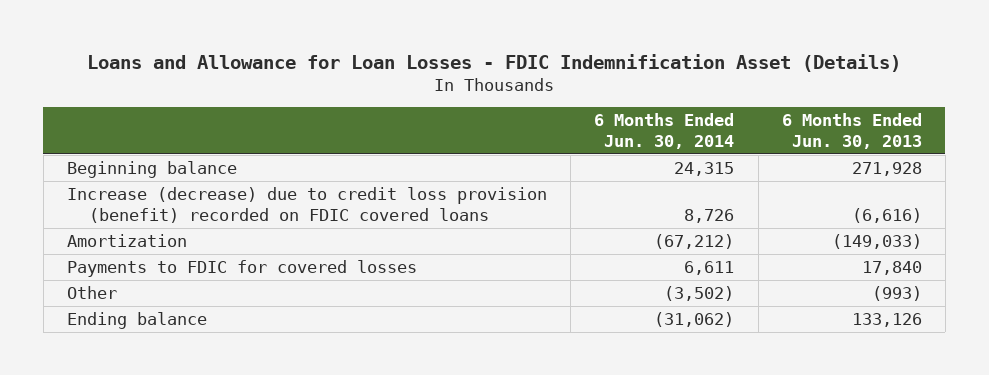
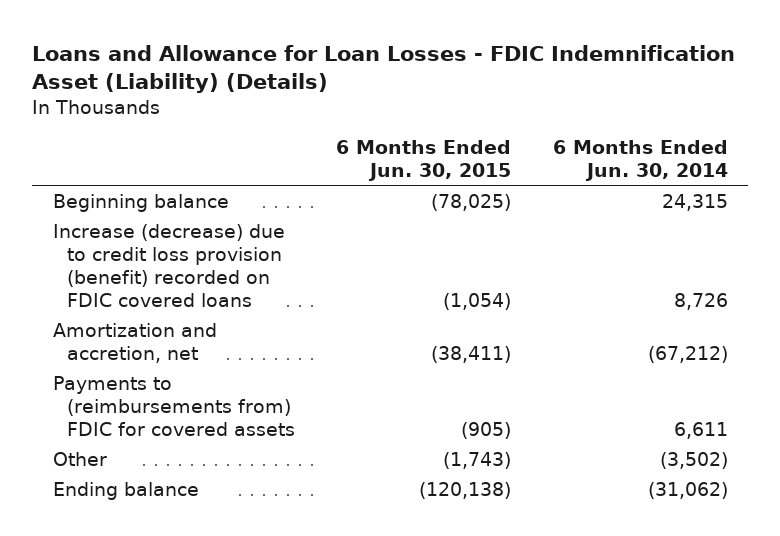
- Loans and Allowance for Loan Losses - FDIC Indemnification Asset (Details)
+ Loans and Allowance for Loan Losses - FDIC Indemnification Asset (Liability) (Details)
- | 6 Months Ended Jun. 30, 2014 | 6 Months Ended Jun. 30, 2013
+ | 6 Months Ended Jun. 30, 2015 | 6 Months Ended Jun. 30, 2014
- Amortization | (67,212) | (149,033)
- Payments to FDIC for covered losses | 6,611 | 17,840
+ Amortization and accretion, net | (38,411) | (67,212)
+ Payments to (reimbursements from) FDIC for covered assets | (905) | 6,611

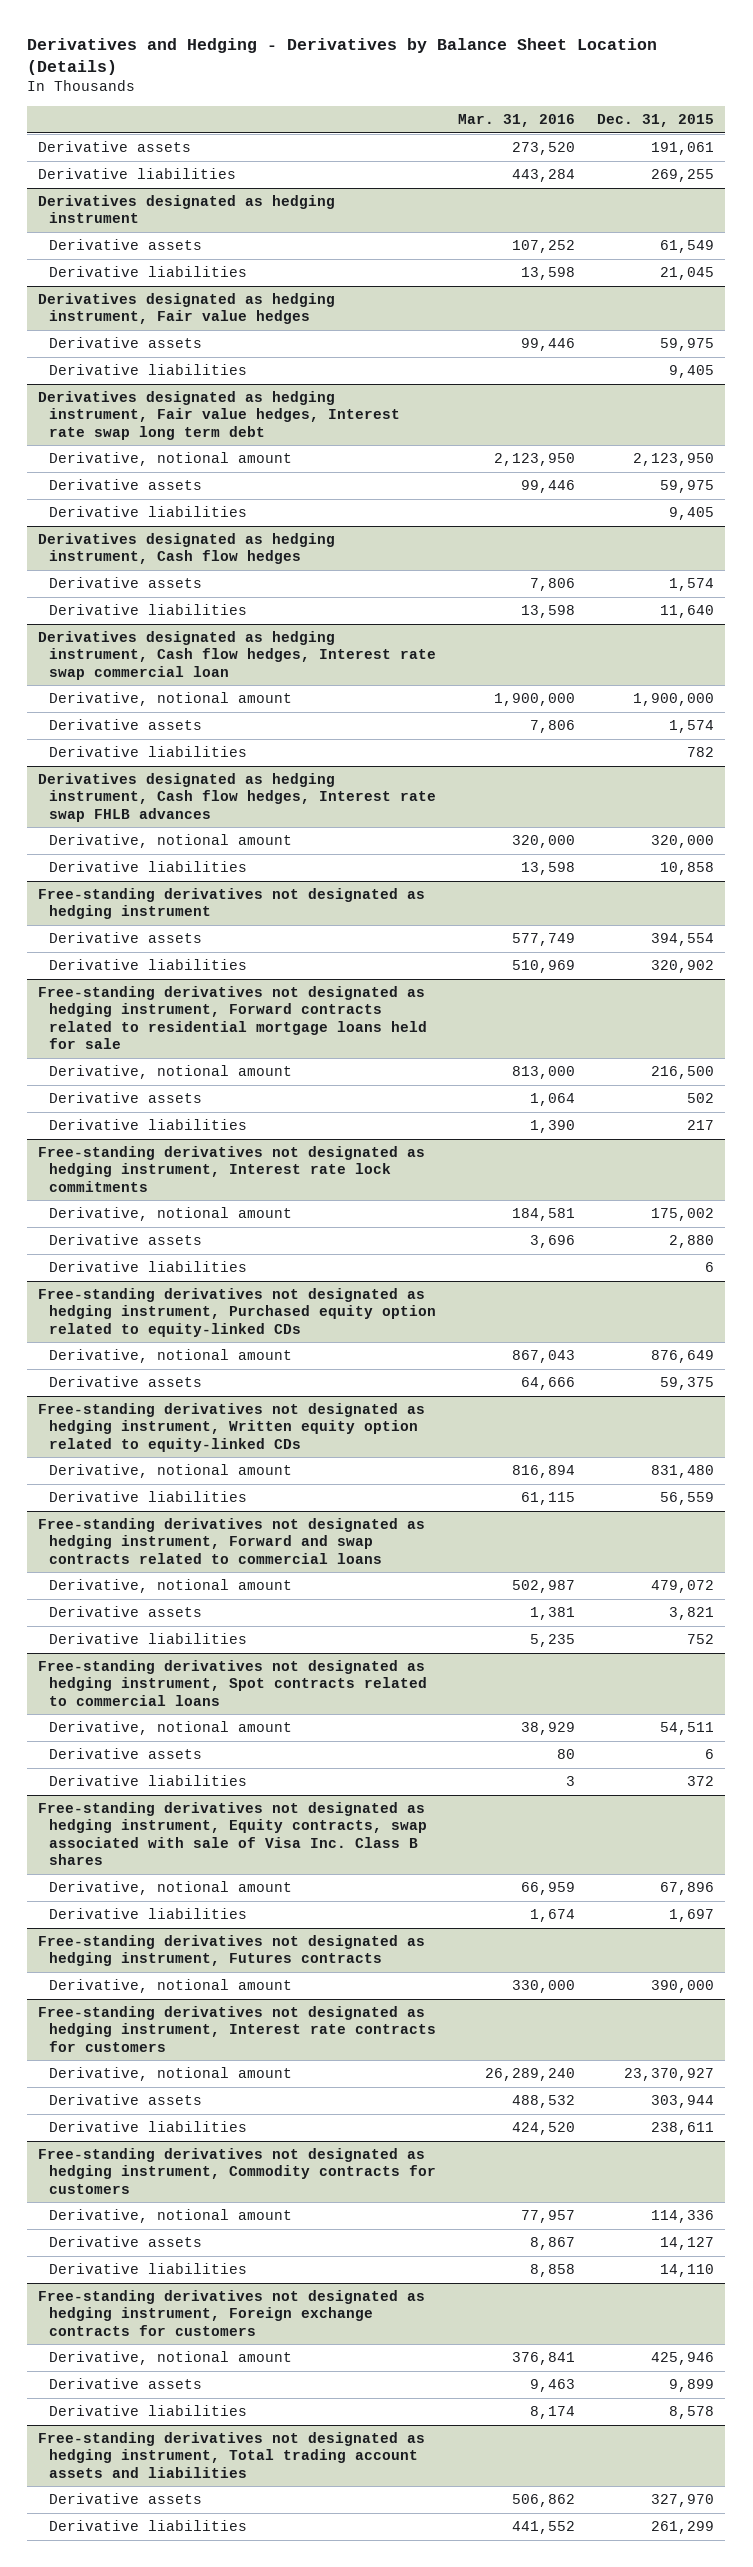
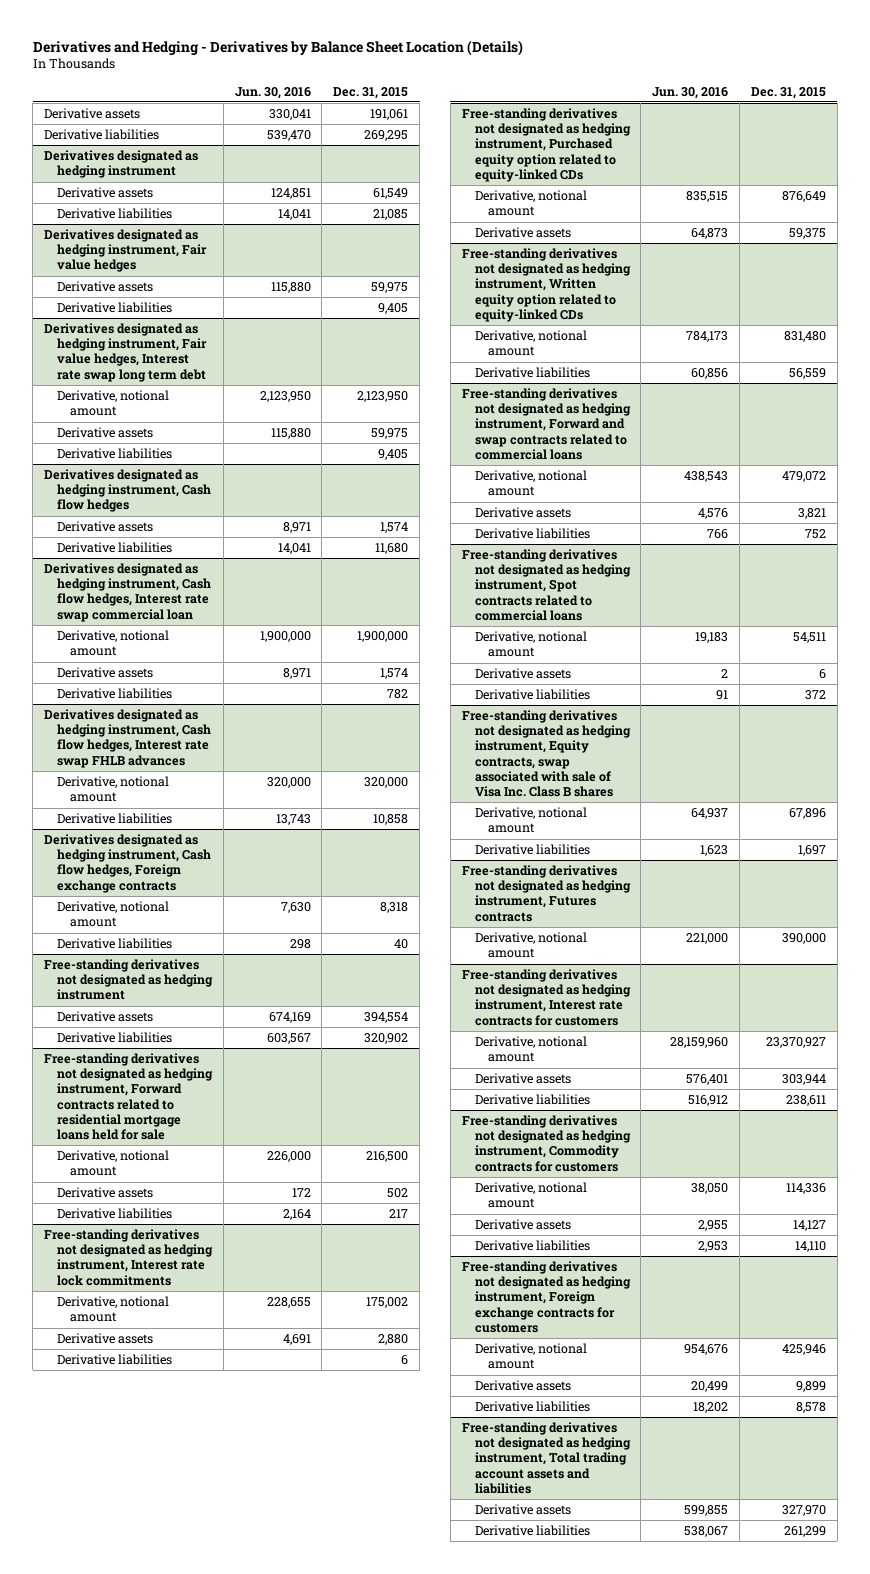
- | Mar. 31, 2016 | Dec. 31, 2015
+ | Jun. 30, 2016 | Dec. 31, 2015
- Derivative liabilities | 443,284 | 269,255
+ Derivative liabilities | 539,470 | 269,295
@ Derivatives designated as hedging instrument
- Derivative liabilities | 13,598 | 21,045
+ Derivative liabilities | 14,041 | 21,085
@ Derivatives designated as hedging instrument, Cash flow hedges
- Derivative liabilities | 13,598 | 11,640
+ Derivative liabilities | 14,041 | 11,680
+ Derivatives designated as hedging instrument, Cash flow hedges, Foreign exchange contracts
+ Derivative, notional amount | 7,630 | 8,318
+ Derivative liabilities | 298 | 40

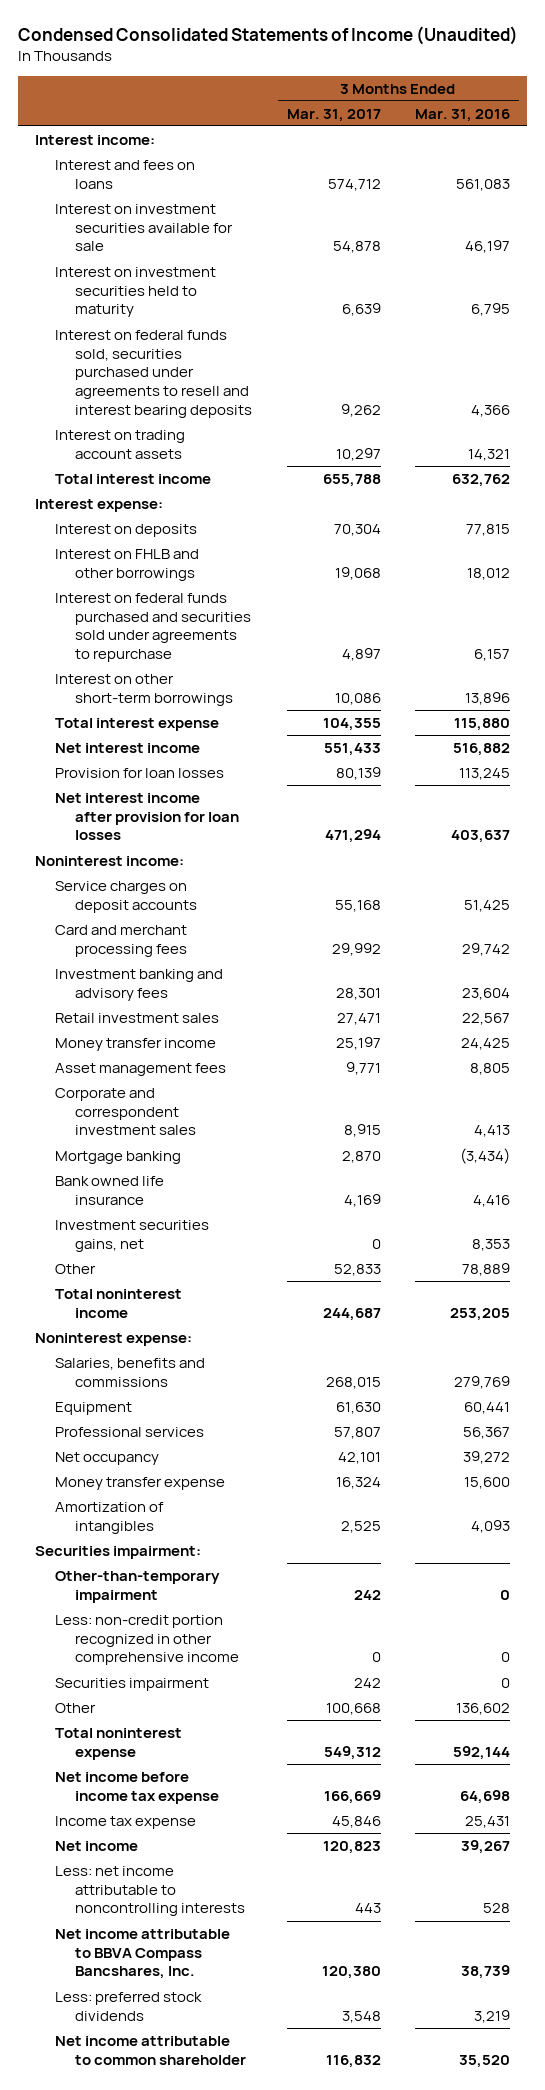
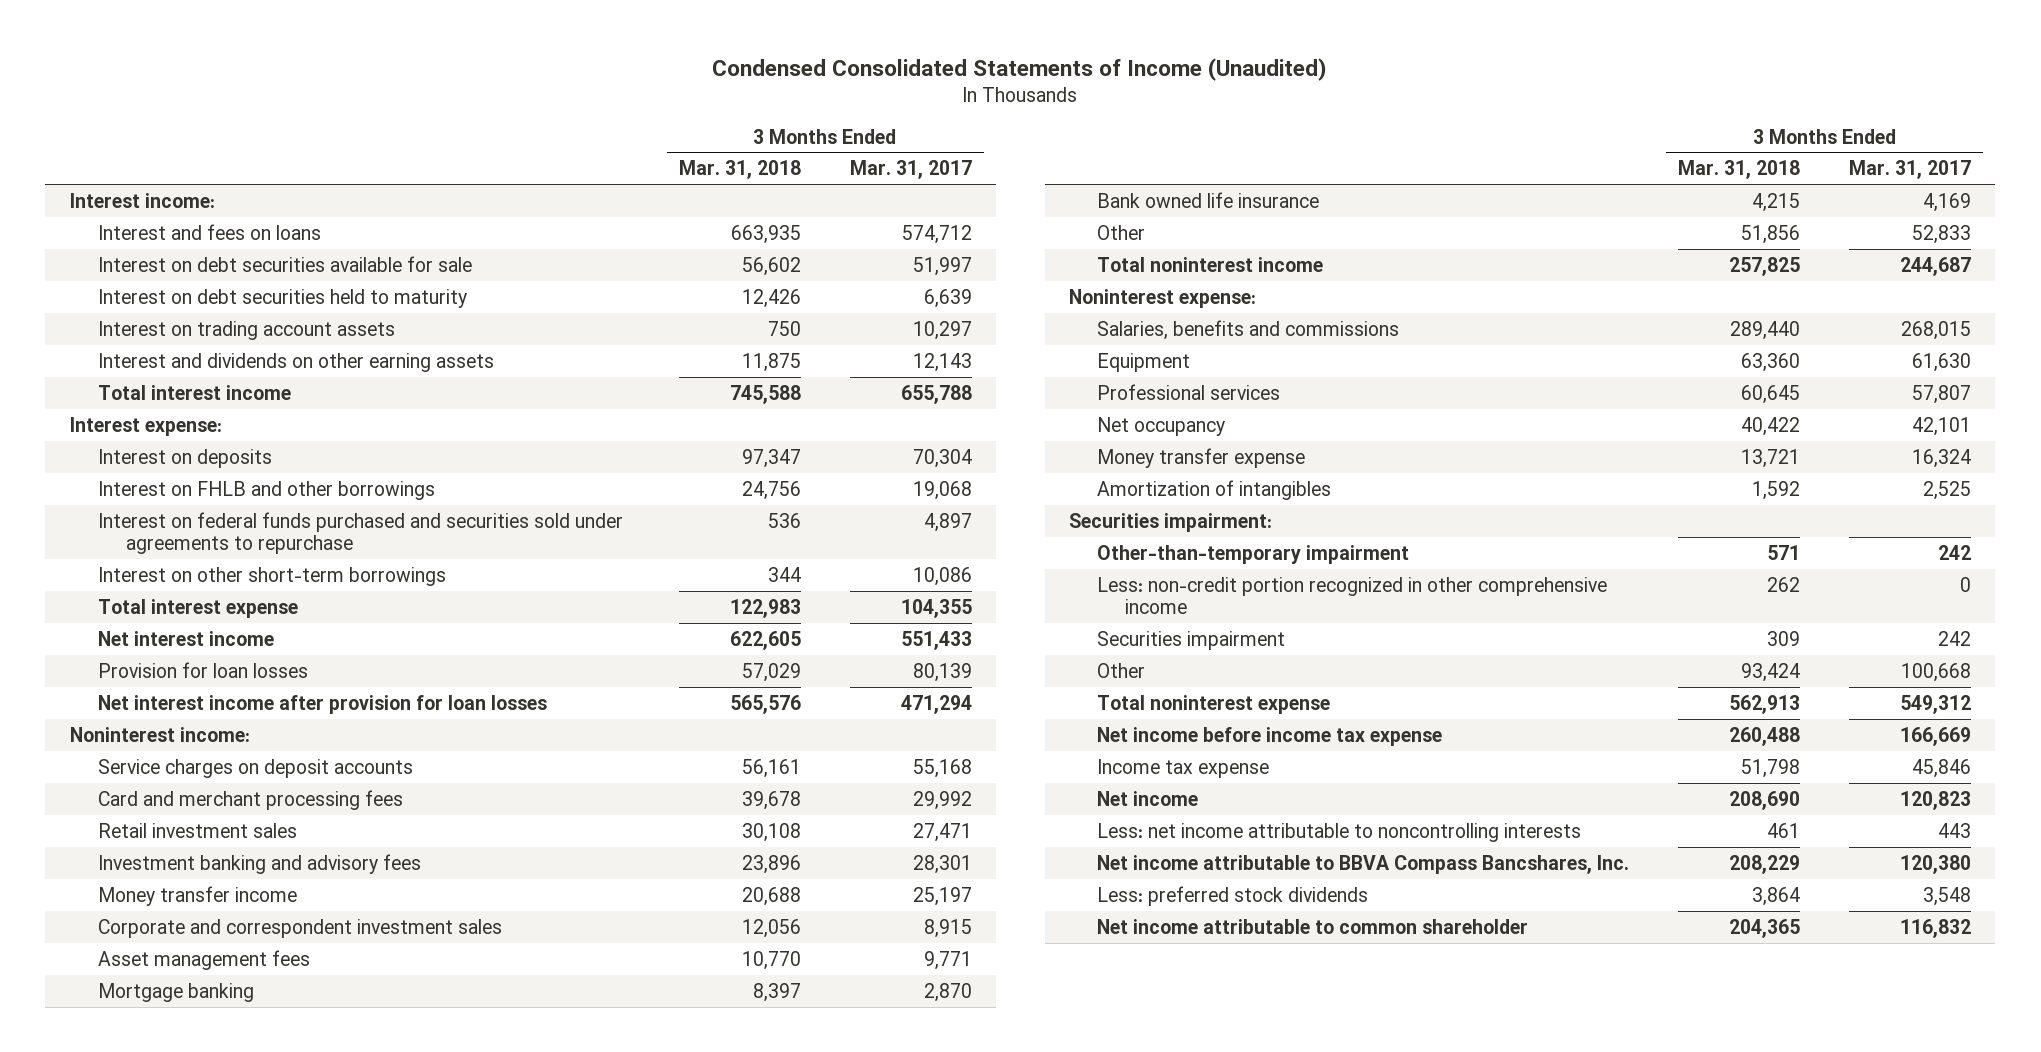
- | 3 Months Ended Mar. 31, 2017 | 3 Months Ended Mar. 31, 2016
+ | 3 Months Ended Mar. 31, 2018 | 3 Months Ended Mar. 31, 2017
- Interest on investment securities available for sale | 54,878 | 46,197
- Interest on investment securities held to maturity | 6,639 | 6,795
- Interest on federal funds sold, securities purchased under agreements to resell and interest bearing deposits | 9,262 | 4,366
+ Interest on debt securities available for sale | 56,602 | 51,997
+ Interest on debt securities held to maturity | 12,426 | 6,639
+ Interest and dividends on other earning assets | 11,875 | 12,143
moved down: Investment banking and advisory fees | 23,896 | 28,301
moved down: Asset management fees | 10,770 | 9,771
- Investment securities gains, net | 0 | 8,353

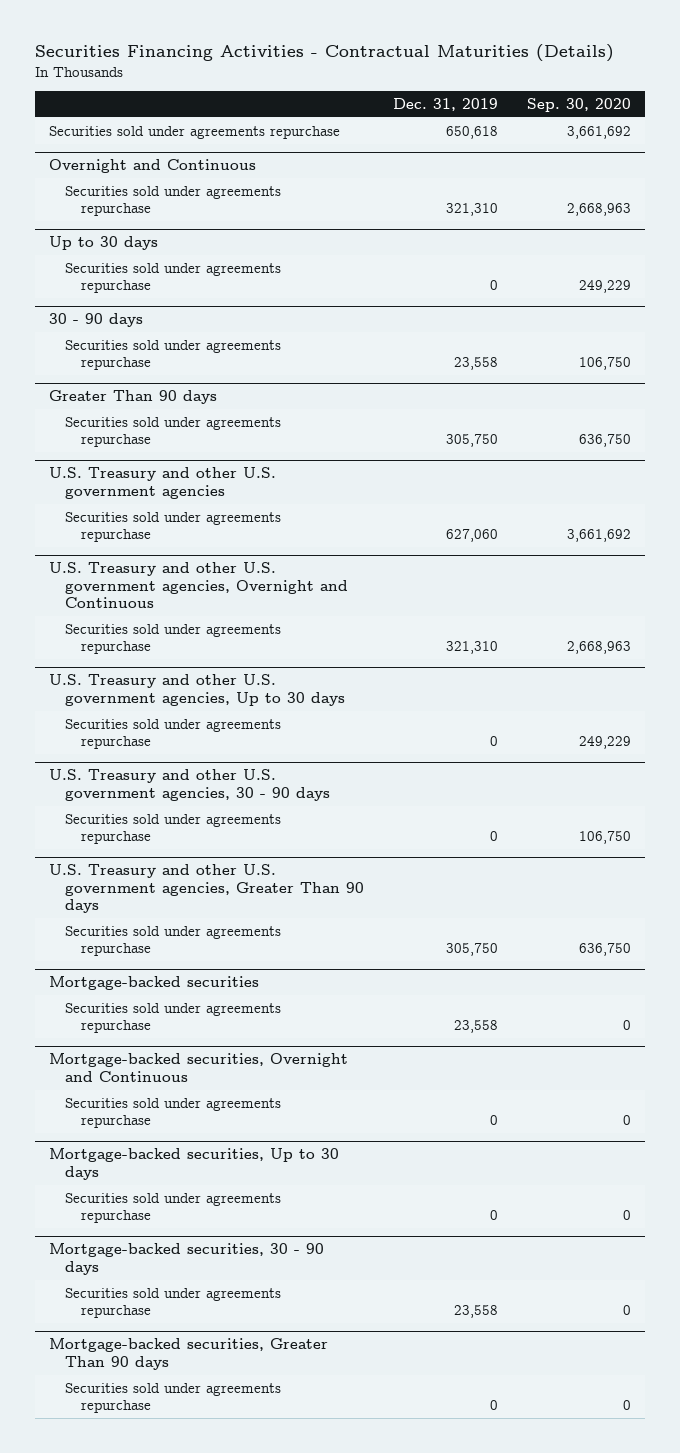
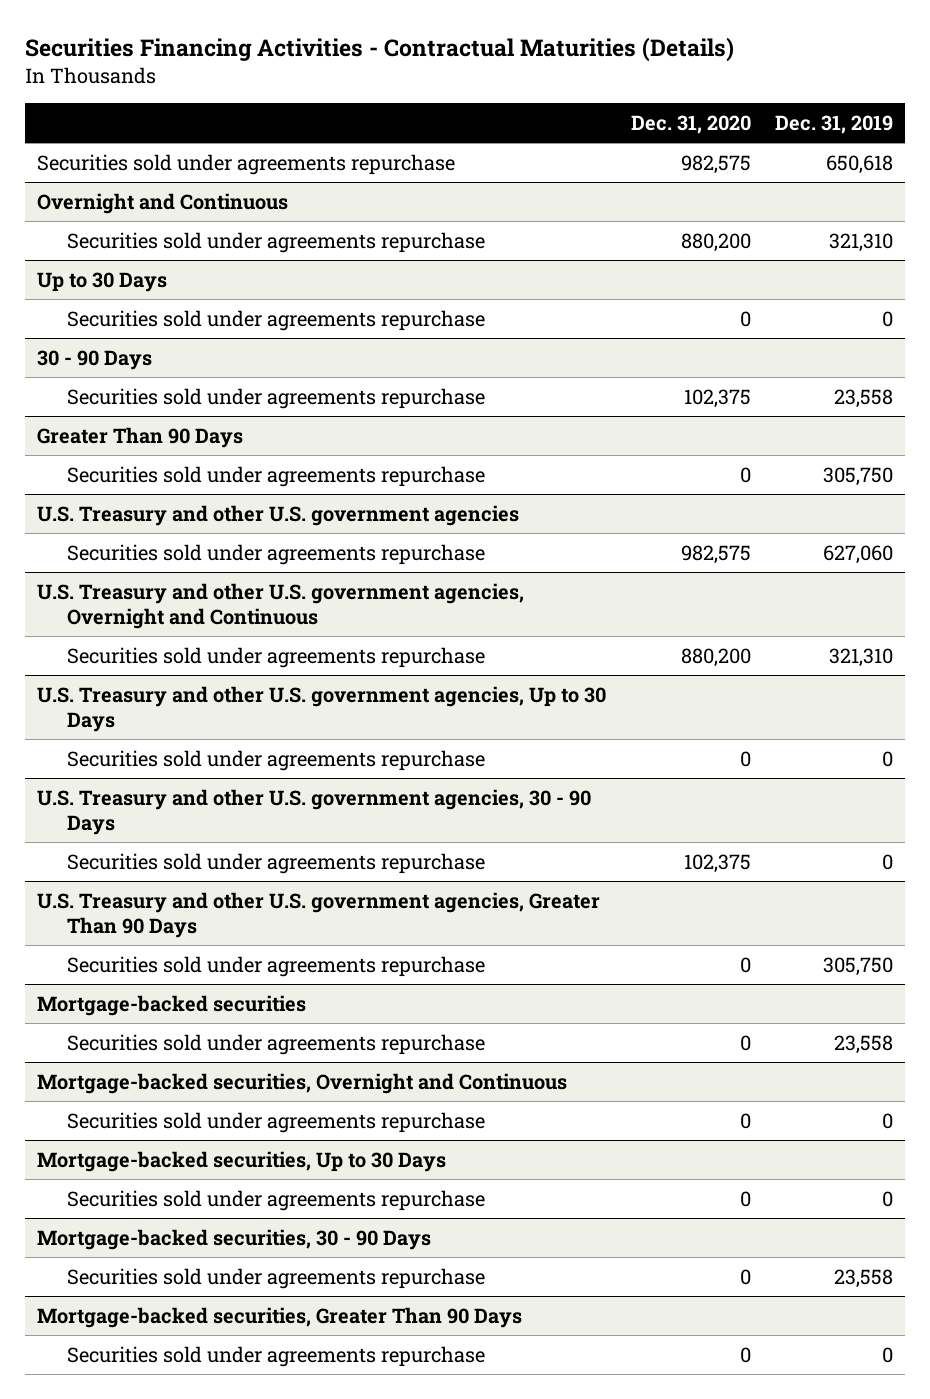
- | Dec. 31, 2019 | Sep. 30, 2020
+ | Dec. 31, 2020 | Dec. 31, 2019
- Up to 30 days
+ Up to 30 Days
- 30 - 90 days
+ 30 - 90 Days
- Greater Than 90 days
+ Greater Than 90 Days
- U.S. Treasury and other U.S. government agencies, Up to 30 days
+ U.S. Treasury and other U.S. government agencies, Up to 30 Days
- U.S. Treasury and other U.S. government agencies, 30 - 90 days
+ U.S. Treasury and other U.S. government agencies, 30 - 90 Days
- U.S. Treasury and other U.S. government agencies, Greater Than 90 days
+ U.S. Treasury and other U.S. government agencies, Greater Than 90 Days
- Mortgage-backed securities, Up to 30 days
+ Mortgage-backed securities, Up to 30 Days
- Mortgage-backed securities, 30 - 90 days
+ Mortgage-backed securities, 30 - 90 Days
- Mortgage-backed securities, Greater Than 90 days
+ Mortgage-backed securities, Greater Than 90 Days

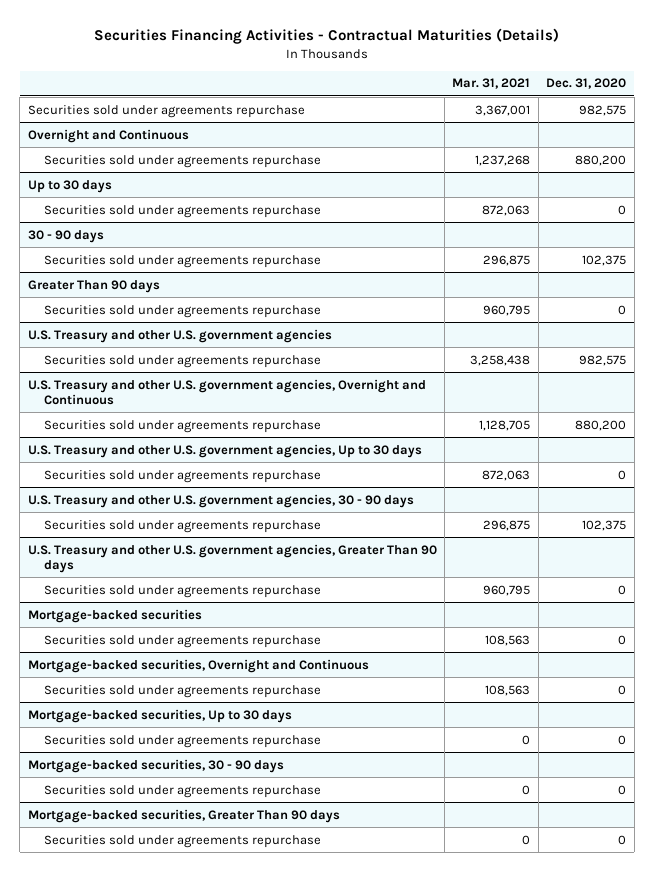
- | Dec. 31, 2020 | Dec. 31, 2019
+ | Mar. 31, 2021 | Dec. 31, 2020
- Up to 30 Days
+ Up to 30 days
- 30 - 90 Days
+ 30 - 90 days
- Greater Than 90 Days
+ Greater Than 90 days
- U.S. Treasury and other U.S. government agencies, Up to 30 Days
+ U.S. Treasury and other U.S. government agencies, Up to 30 days
- U.S. Treasury and other U.S. government agencies, 30 - 90 Days
+ U.S. Treasury and other U.S. government agencies, 30 - 90 days
- U.S. Treasury and other U.S. government agencies, Greater Than 90 Days
+ U.S. Treasury and other U.S. government agencies, Greater Than 90 days
- Mortgage-backed securities, Up to 30 Days
+ Mortgage-backed securities, Up to 30 days
- Mortgage-backed securities, 30 - 90 Days
+ Mortgage-backed securities, 30 - 90 days
- Mortgage-backed securities, Greater Than 90 Days
+ Mortgage-backed securities, Greater Than 90 days

